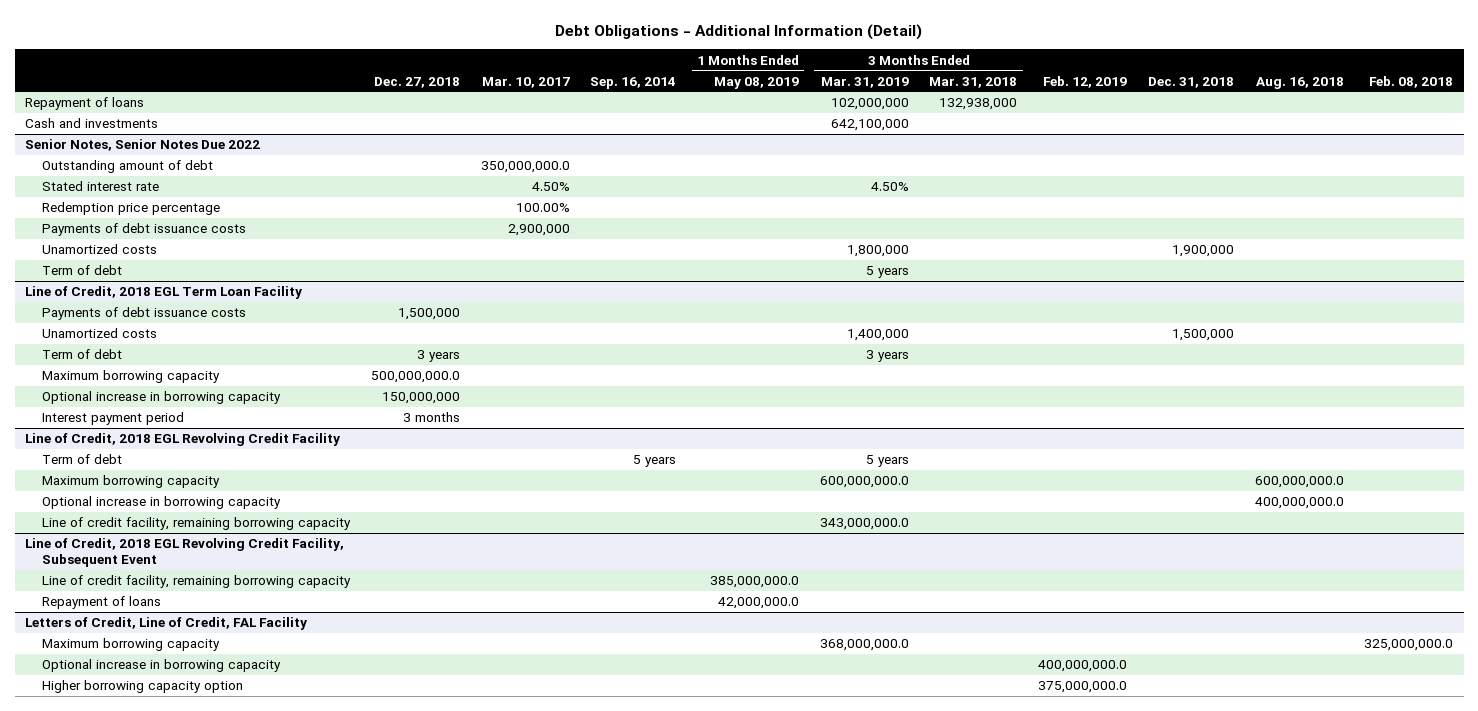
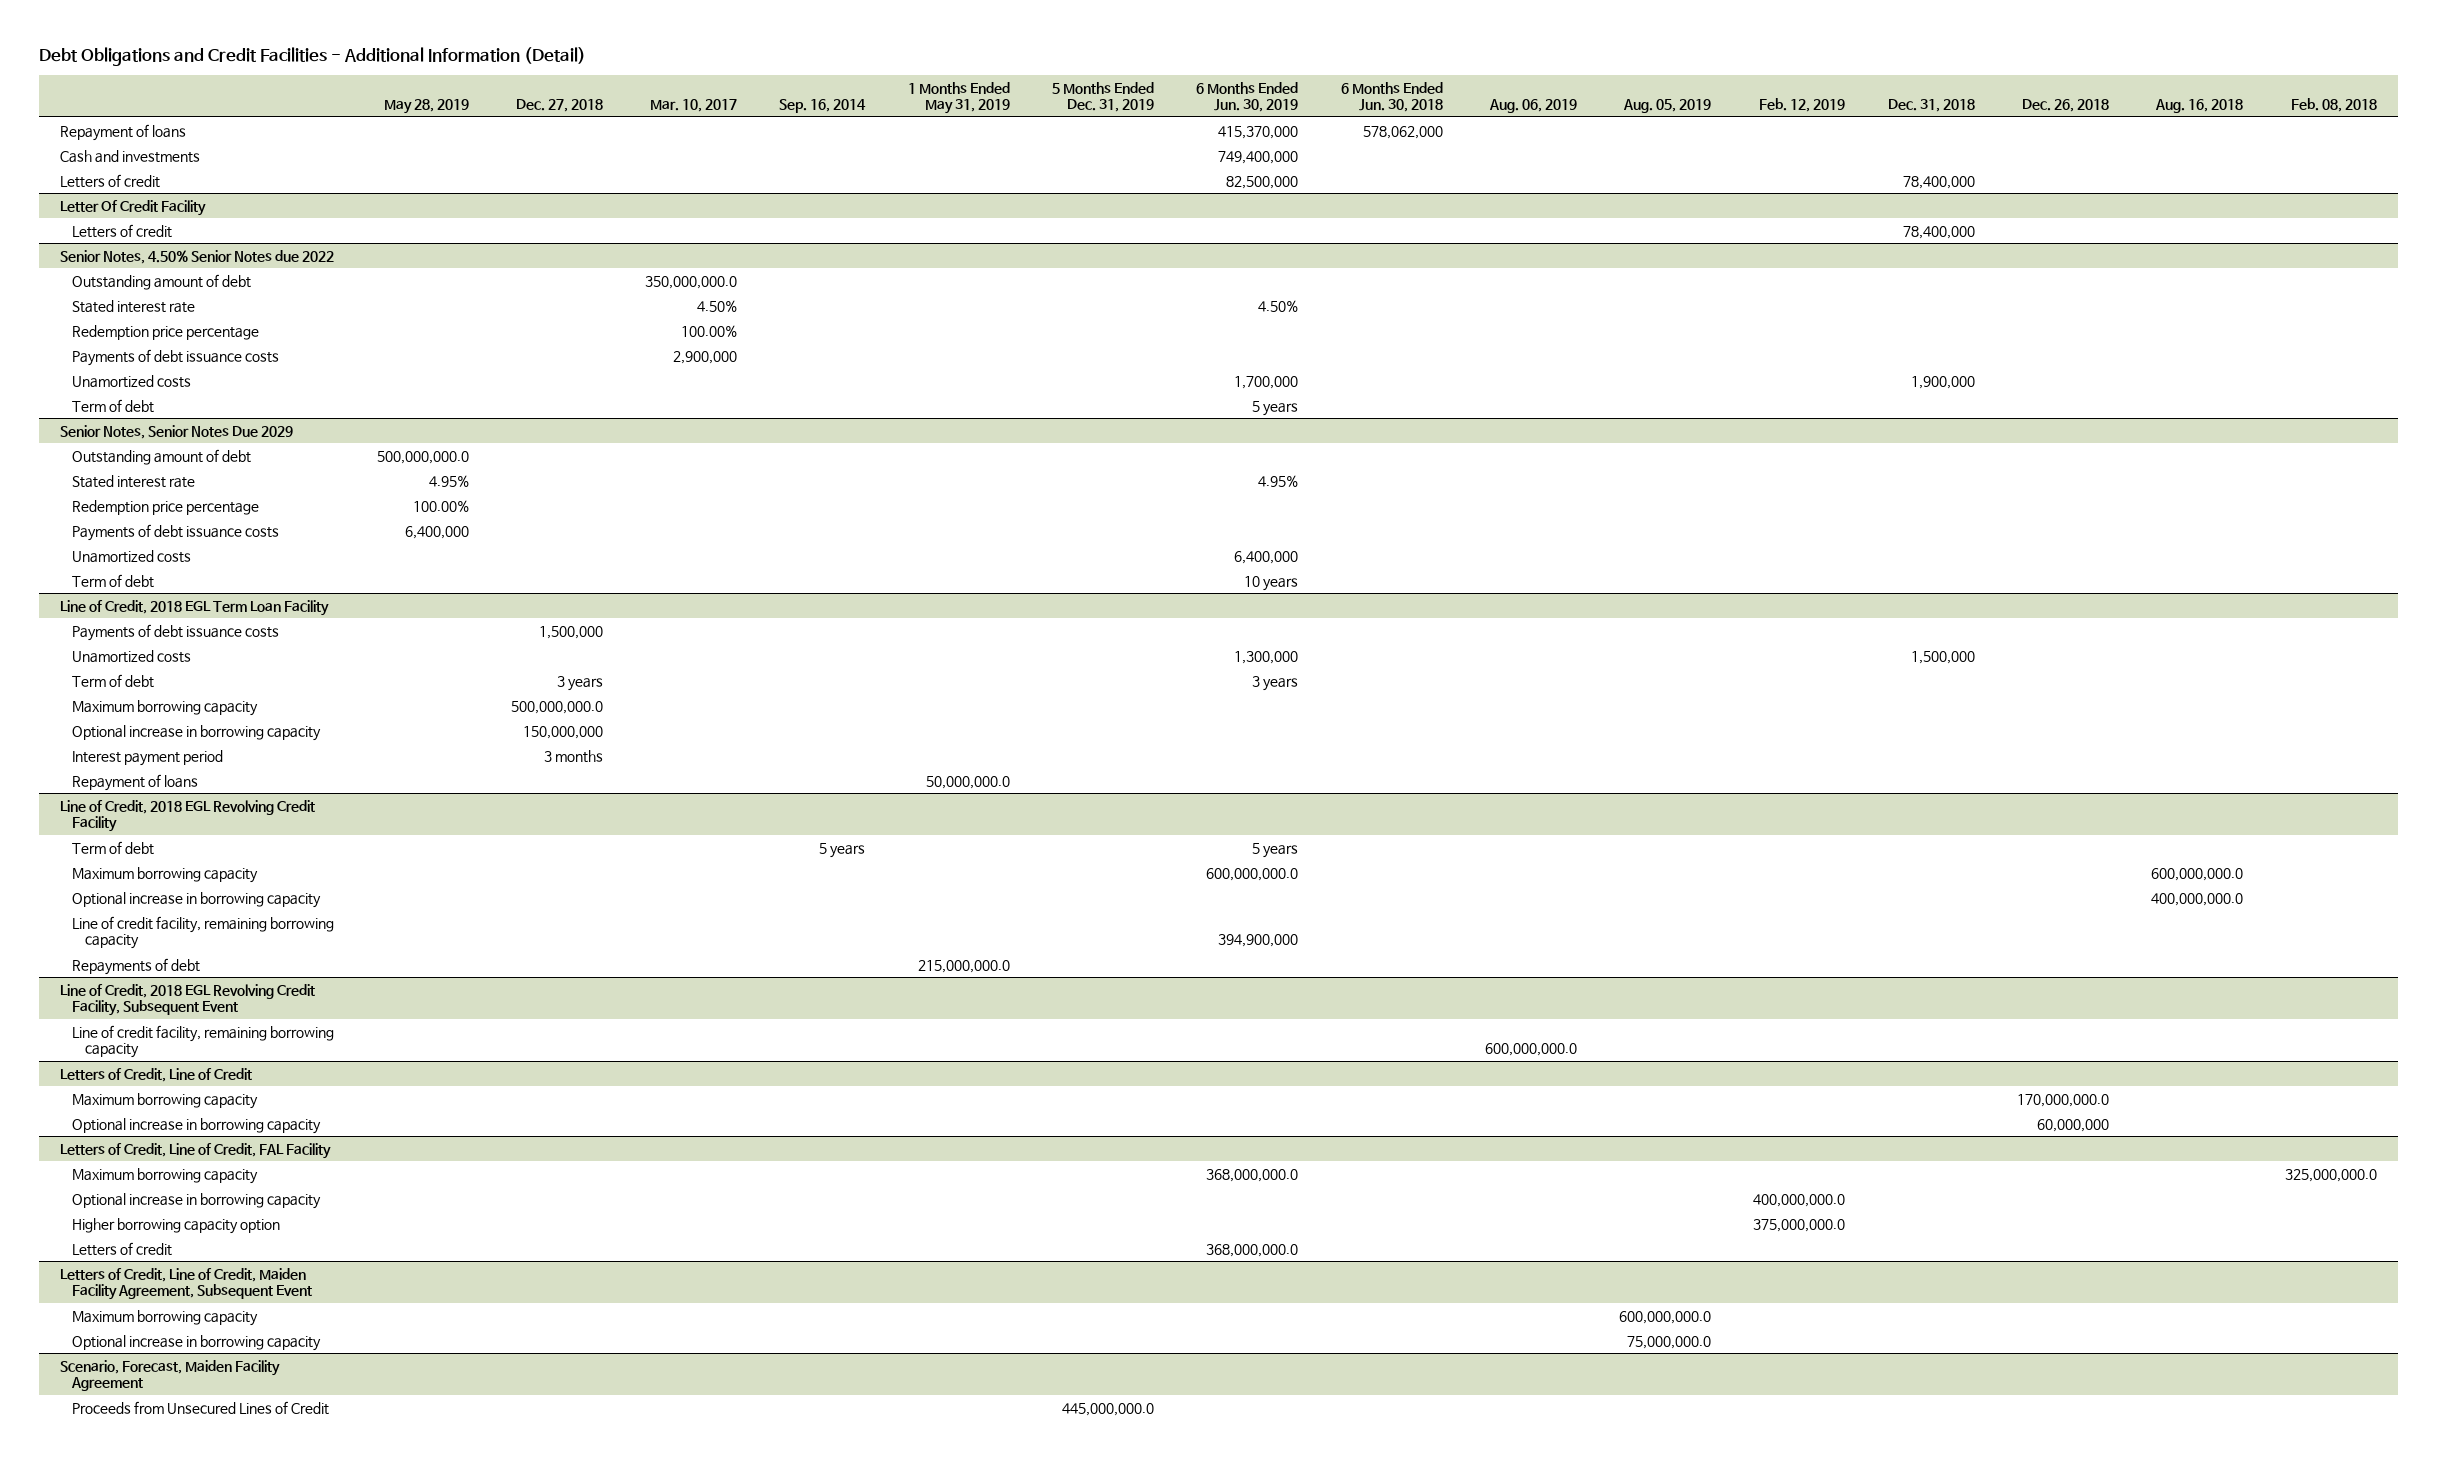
- Debt Obligations - Additional Information (Detail)
+ Debt Obligations and Credit Facilities - Additional Information (Detail)
- | Dec. 27, 2018 | Mar. 10, 2017 | Sep. 16, 2014 | 1 Months Ended May 08, 2019 | 3 Months Ended Mar. 31, 2019 | 3 Months Ended Mar. 31, 2018 | Feb. 12, 2019 | Dec. 31, 2018 | Aug. 16, 2018 | Feb. 08, 2018
+ | May 28, 2019 | Dec. 27, 2018 | Mar. 10, 2017 | Sep. 16, 2014 | 1 Months Ended May 31, 2019 | 5 Months Ended Dec. 31, 2019 | 6 Months Ended Jun. 30, 2019 | 6 Months Ended Jun. 30, 2018 | Aug. 06, 2019 | Aug. 05, 2019 | Feb. 12, 2019 | Dec. 31, 2018 | Dec. 26, 2018 | Aug. 16, 2018 | Feb. 08, 2018
- Senior Notes, Senior Notes Due 2022
+ Letters of credit | | | | | | | 82,500,000 | | | | | 78,400,000 | | |
+ Letter Of Credit Facility
+ Letters of credit | | | | | | | | | | | | 78,400,000 | | |
+ Senior Notes, 4.50% Senior Notes due 2022
+ Senior Notes, Senior Notes Due 2029
+ Outstanding amount of debt | 500,000,000.0 | | | | | | | | | | | | | |
+ Stated interest rate | 4.95% | | | | | | 4.95% | | | | | | | |
+ Redemption price percentage | 100.00% | | | | | | | | | | | | | |
+ Payments of debt issuance costs | 6,400,000 | | | | | | | | | | | | | |
+ Unamortized costs | | | | | | | 6,400,000 | | | | | | | |
+ Term of debt | | | | | | | 10 years | | | | | | | |
@ Line of Credit, 2018 EGL Term Loan Facility
+ Repayment of loans | | | | | 50,000,000.0 | | | | | | | | | |
@ Line of Credit, 2018 EGL Revolving Credit Facility
+ Repayments of debt | | | | | 215,000,000.0 | | | | | | | | | |
@ Line of Credit, 2018 EGL Revolving Credit Facility, Subsequent Event
- Repayment of loans | | | | 42,000,000.0 | | | | | |
+ Letters of Credit, Line of Credit
+ Maximum borrowing capacity | | | | | | | | | | | | | 170,000,000.0 | |
+ Optional increase in borrowing capacity | | | | | | | | | | | | | 60,000,000 | |
@ Letters of Credit, Line of Credit, FAL Facility
+ Letters of credit | | | | | | | 368,000,000.0 | | | | | | | |
+ Letters of Credit, Line of Credit, Maiden Facility Agreement, Subsequent Event
+ Maximum borrowing capacity | | | | | | | | | | 600,000,000.0 | | | | |
+ Optional increase in borrowing capacity | | | | | | | | | | 75,000,000.0 | | | | |
+ Scenario, Forecast, Maiden Facility Agreement
+ Proceeds from Unsecured Lines of Credit | | | | | | 445,000,000.0 | | | | | | | | |

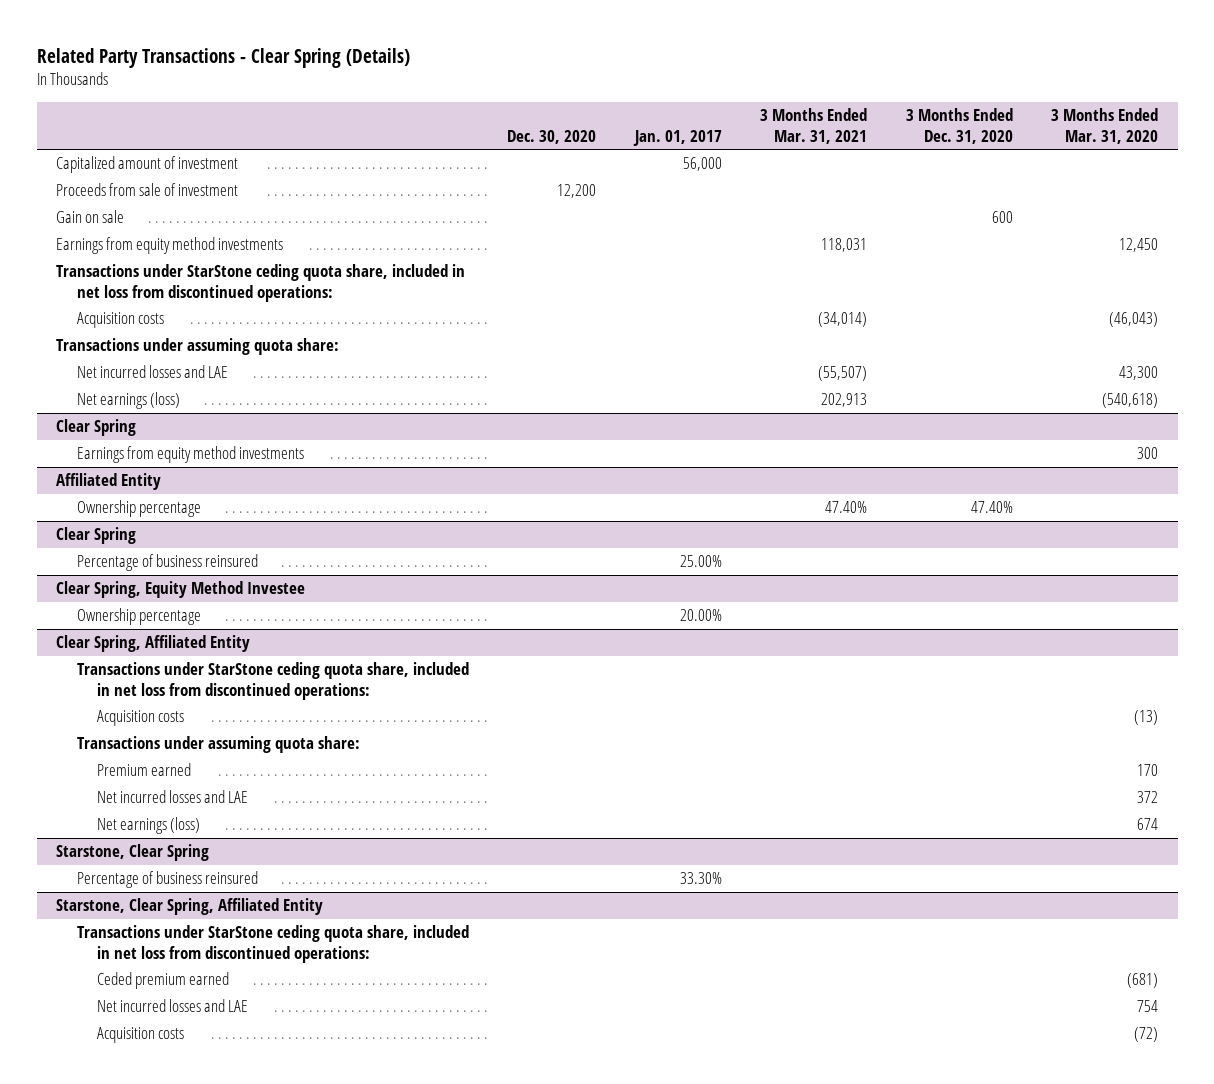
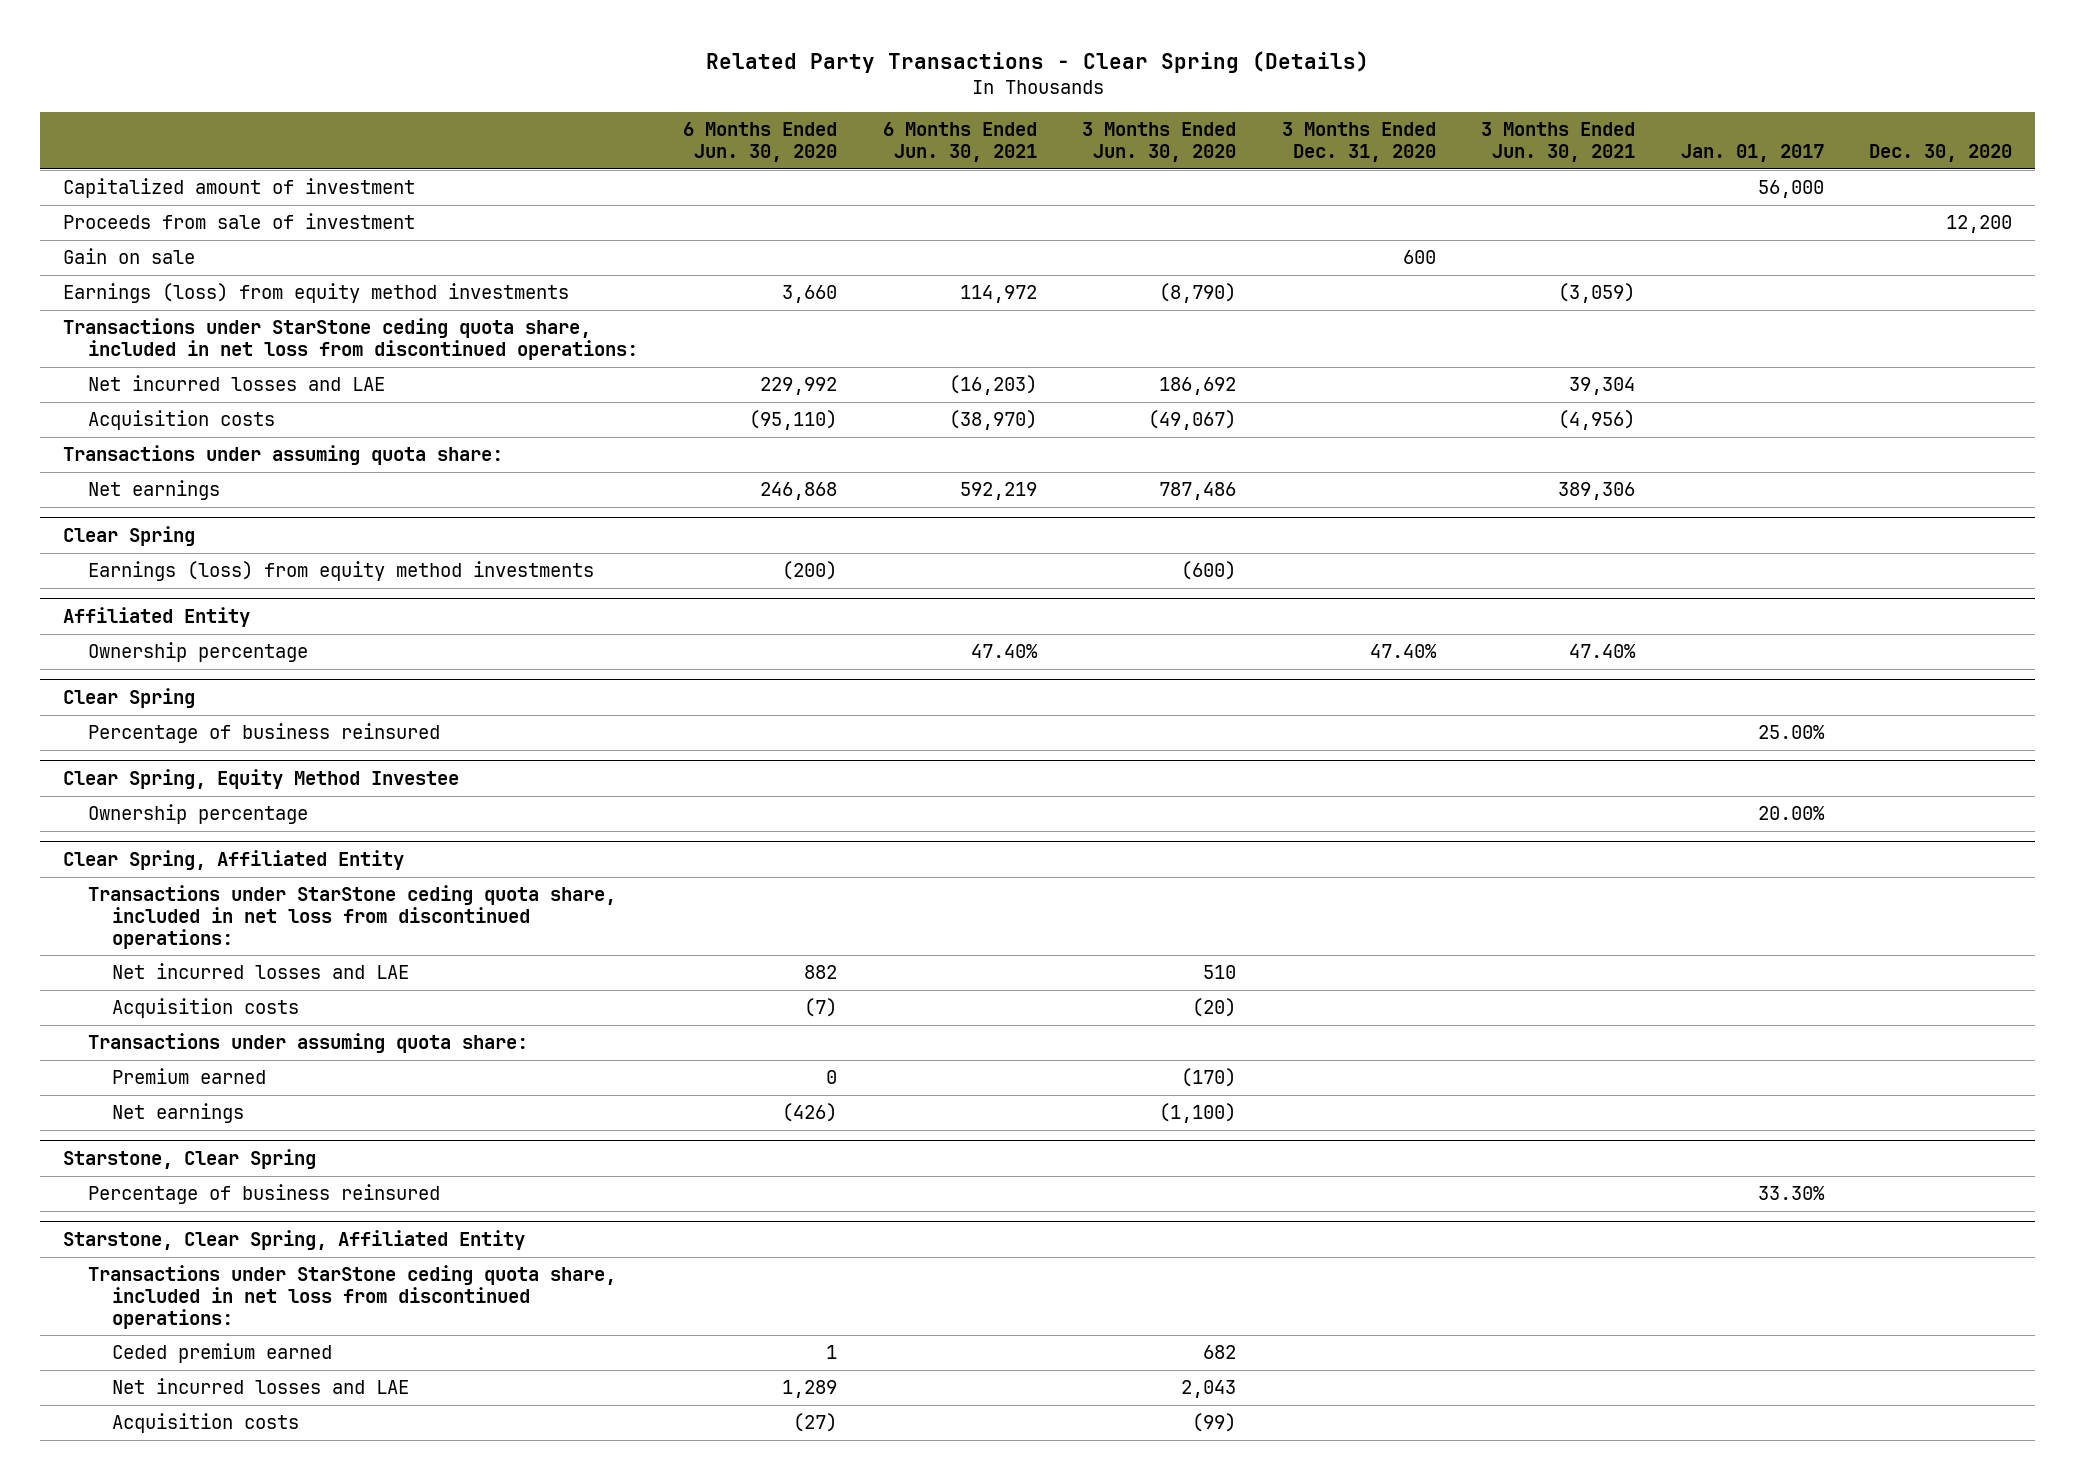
- | Dec. 30, 2020 | Jan. 01, 2017 | 3 Months Ended Mar. 31, 2021 | 3 Months Ended Dec. 31, 2020 | 3 Months Ended Mar. 31, 2020
+ | 6 Months Ended Jun. 30, 2020 | 6 Months Ended Jun. 30, 2021 | 3 Months Ended Jun. 30, 2020 | 3 Months Ended Dec. 31, 2020 | 3 Months Ended Jun. 30, 2021 | Jan. 01, 2017 | Dec. 30, 2020
- Earnings from equity method investments | | | 118,031 | | 12,450
+ Earnings (loss) from equity method investments | 3,660 | 114,972 | (8,790) | | (3,059) | |
moved up: Net incurred losses and LAE | 229,992 | (16,203) | 186,692 | | 39,304 | |
- Net earnings (loss) | | | 202,913 | | (540,618)
+ Net earnings | 246,868 | 592,219 | 787,486 | | 389,306 | |
@ Clear Spring
- Earnings from equity method investments | | | | | 300
+ Earnings (loss) from equity method investments | (200) | | (600) | | | |
@ Clear Spring, Affiliated Entity
moved up: Net incurred losses and LAE | 882 | | 510 | | | |
- Net earnings (loss) | | | | | 674
+ Net earnings | (426) | | (1,100) | | | |

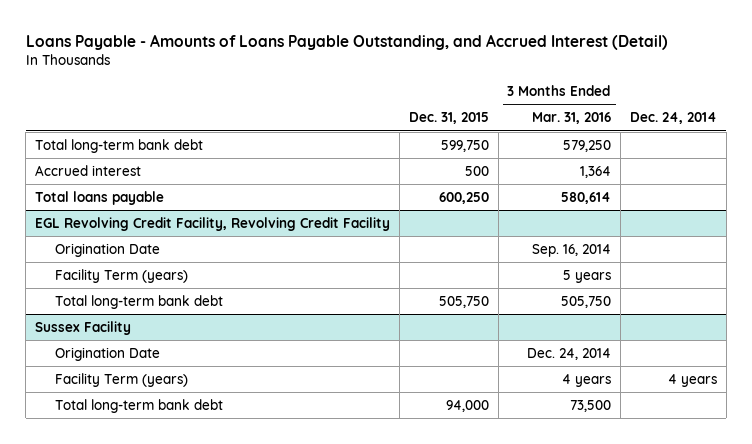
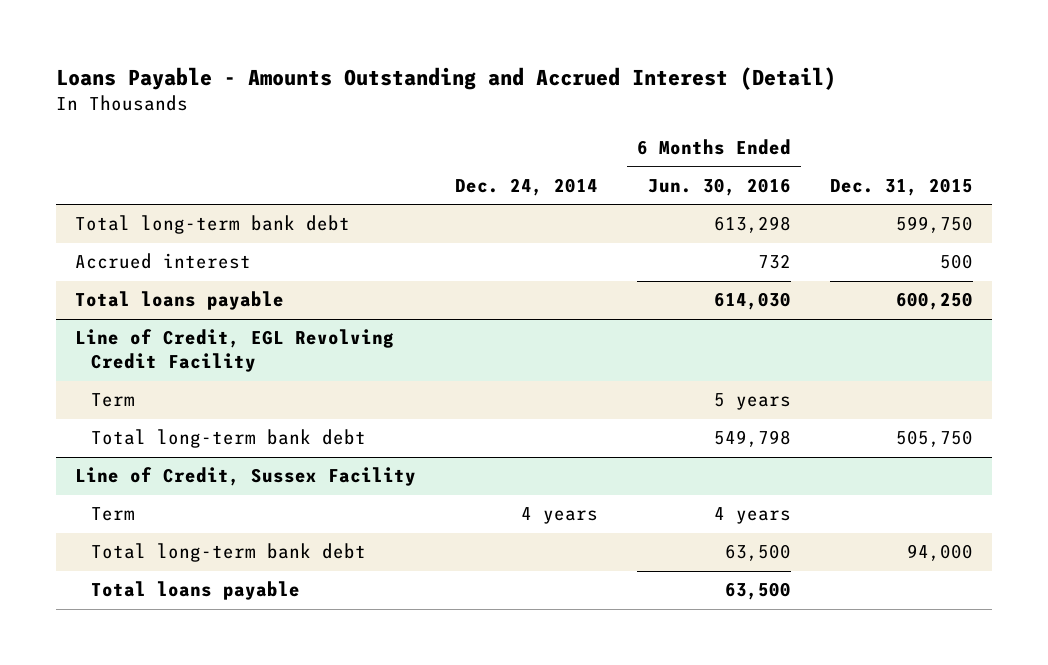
- Loans Payable - Amounts of Loans Payable Outstanding, and Accrued Interest (Detail)
+ Loans Payable - Amounts Outstanding and Accrued Interest (Detail)
- | Dec. 31, 2015 | 3 Months Ended Mar. 31, 2016 | Dec. 24, 2014
+ | Dec. 24, 2014 | 6 Months Ended Jun. 30, 2016 | Dec. 31, 2015
- EGL Revolving Credit Facility, Revolving Credit Facility
- Origination Date | | Sep. 16, 2014 |
- Facility Term (years) | | 5 years |
+ Line of Credit, EGL Revolving Credit Facility
+ Term | | 5 years |
- Sussex Facility
- Origination Date | | Dec. 24, 2014 |
- Facility Term (years) | | 4 years | 4 years
+ Line of Credit, Sussex Facility
+ Term | 4 years | 4 years |
+ Total loans payable | | 63,500 |

